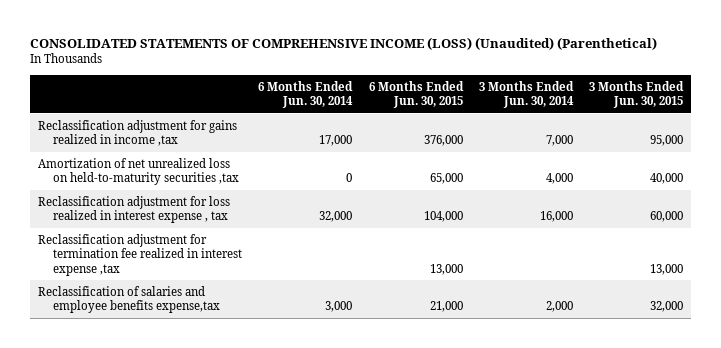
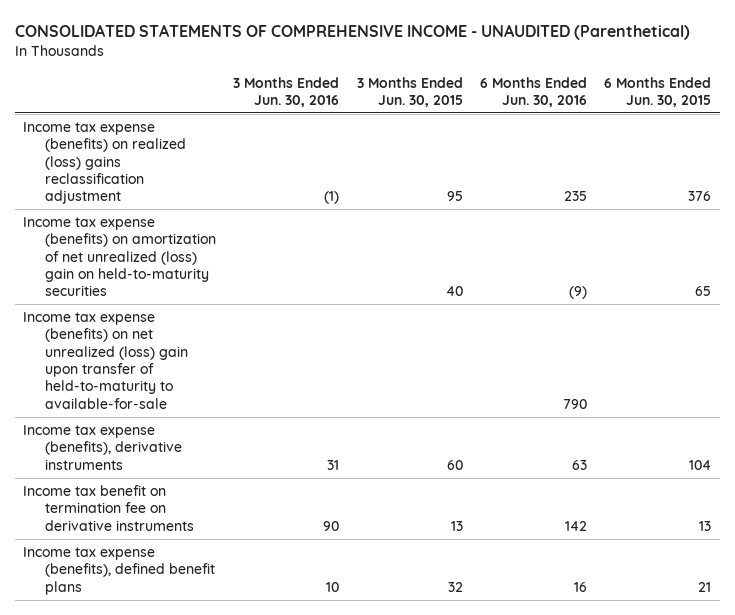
- CONSOLIDATED STATEMENTS OF COMPREHENSIVE INCOME (LOSS) (Unaudited) (Parenthetical)
+ CONSOLIDATED STATEMENTS OF COMPREHENSIVE INCOME - UNAUDITED (Parenthetical)
- | 6 Months Ended Jun. 30, 2014 | 6 Months Ended Jun. 30, 2015 | 3 Months Ended Jun. 30, 2014 | 3 Months Ended Jun. 30, 2015
+ | 3 Months Ended Jun. 30, 2016 | 3 Months Ended Jun. 30, 2015 | 6 Months Ended Jun. 30, 2016 | 6 Months Ended Jun. 30, 2015
- Reclassification adjustment for gains realized in income ,tax | 17,000 | 376,000 | 7,000 | 95,000
- Amortization of net unrealized loss on held-to-maturity securities ,tax | 0 | 65,000 | 4,000 | 40,000
- Reclassification adjustment for loss realized in interest expense , tax | 32,000 | 104,000 | 16,000 | 60,000
- Reclassification adjustment for termination fee realized in interest expense ,tax | | 13,000 | | 13,000
- Reclassification of salaries and employee benefits expense,tax | 3,000 | 21,000 | 2,000 | 32,000
+ Income tax expense (benefits) on realized (loss) gains reclassification adjustment | (1) | 95 | 235 | 376
+ Income tax expense (benefits) on amortization of net unrealized (loss) gain on held-to-maturity securities | | 40 | (9) | 65
+ Income tax expense (benefits) on net unrealized (loss) gain upon transfer of held-to-maturity to available-for-sale | | | 790 |
+ Income tax expense (benefits), derivative instruments | 31 | 60 | 63 | 104
+ Income tax benefit on termination fee on derivative instruments | 90 | 13 | 142 | 13
+ Income tax expense (benefits), defined benefit plans | 10 | 32 | 16 | 21

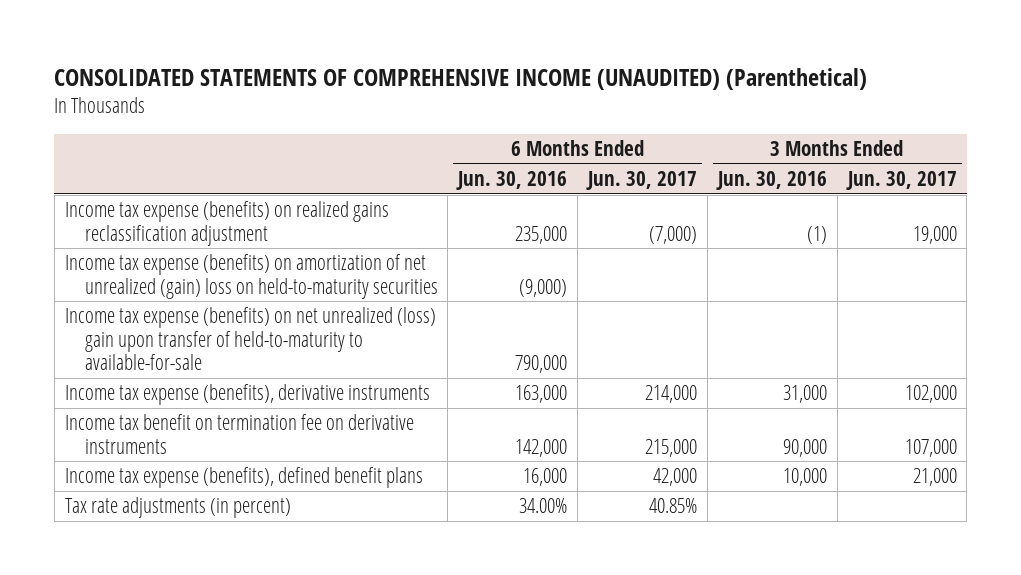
- CONSOLIDATED STATEMENTS OF COMPREHENSIVE INCOME - UNAUDITED (Parenthetical)
+ CONSOLIDATED STATEMENTS OF COMPREHENSIVE INCOME (UNAUDITED) (Parenthetical)
- | 3 Months Ended Jun. 30, 2016 | 3 Months Ended Jun. 30, 2015 | 6 Months Ended Jun. 30, 2016 | 6 Months Ended Jun. 30, 2015
+ | 6 Months Ended Jun. 30, 2016 | 6 Months Ended Jun. 30, 2017 | 3 Months Ended Jun. 30, 2016 | 3 Months Ended Jun. 30, 2017
- Income tax expense (benefits) on realized (loss) gains reclassification adjustment | (1) | 95 | 235 | 376
- Income tax expense (benefits) on amortization of net unrealized (loss) gain on held-to-maturity securities | | 40 | (9) | 65
- Income tax expense (benefits) on net unrealized (loss) gain upon transfer of held-to-maturity to available-for-sale | | | 790 |
- Income tax expense (benefits), derivative instruments | 31 | 60 | 63 | 104
- Income tax benefit on termination fee on derivative instruments | 90 | 13 | 142 | 13
- Income tax expense (benefits), defined benefit plans | 10 | 32 | 16 | 21
+ Income tax expense (benefits) on realized gains reclassification adjustment | 235,000 | (7,000) | (1) | 19,000
+ Income tax expense (benefits) on amortization of net unrealized (gain) loss on held-to-maturity securities | (9,000) | | |
+ Income tax expense (benefits) on net unrealized (loss) gain upon transfer of held-to-maturity to available-for-sale | 790,000 | | |
+ Income tax expense (benefits), derivative instruments | 163,000 | 214,000 | 31,000 | 102,000
+ Income tax benefit on termination fee on derivative instruments | 142,000 | 215,000 | 90,000 | 107,000
+ Income tax expense (benefits), defined benefit plans | 16,000 | 42,000 | 10,000 | 21,000
+ Tax rate adjustments (in percent) | 34.00% | 40.85% | |

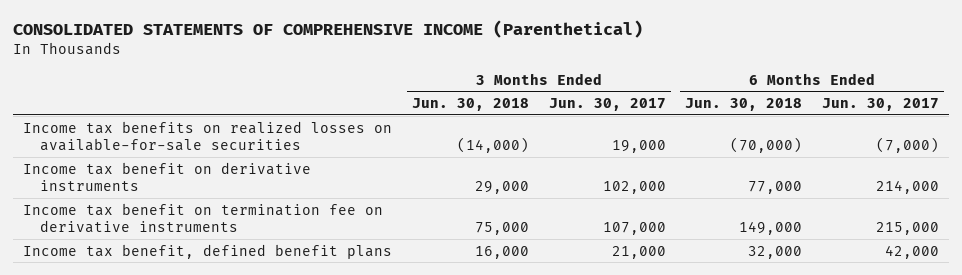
- CONSOLIDATED STATEMENTS OF COMPREHENSIVE INCOME (UNAUDITED) (Parenthetical)
+ CONSOLIDATED STATEMENTS OF COMPREHENSIVE INCOME (Parenthetical)
- | 6 Months Ended Jun. 30, 2016 | 6 Months Ended Jun. 30, 2017 | 3 Months Ended Jun. 30, 2016 | 3 Months Ended Jun. 30, 2017
+ | 3 Months Ended Jun. 30, 2018 | 3 Months Ended Jun. 30, 2017 | 6 Months Ended Jun. 30, 2018 | 6 Months Ended Jun. 30, 2017
- Income tax expense (benefits) on realized gains reclassification adjustment | 235,000 | (7,000) | (1) | 19,000
- Income tax expense (benefits) on amortization of net unrealized (gain) loss on held-to-maturity securities | (9,000) | | |
- Income tax expense (benefits) on net unrealized (loss) gain upon transfer of held-to-maturity to available-for-sale | 790,000 | | |
- Income tax expense (benefits), derivative instruments | 163,000 | 214,000 | 31,000 | 102,000
+ Income tax benefits on realized losses on available-for-sale securities | (14,000) | 19,000 | (70,000) | (7,000)
+ Income tax benefit on derivative instruments | 29,000 | 102,000 | 77,000 | 214,000
- Income tax expense (benefits), defined benefit plans | 16,000 | 42,000 | 10,000 | 21,000
- Tax rate adjustments (in percent) | 34.00% | 40.85% | |
+ Income tax benefit, defined benefit plans | 16,000 | 21,000 | 32,000 | 42,000

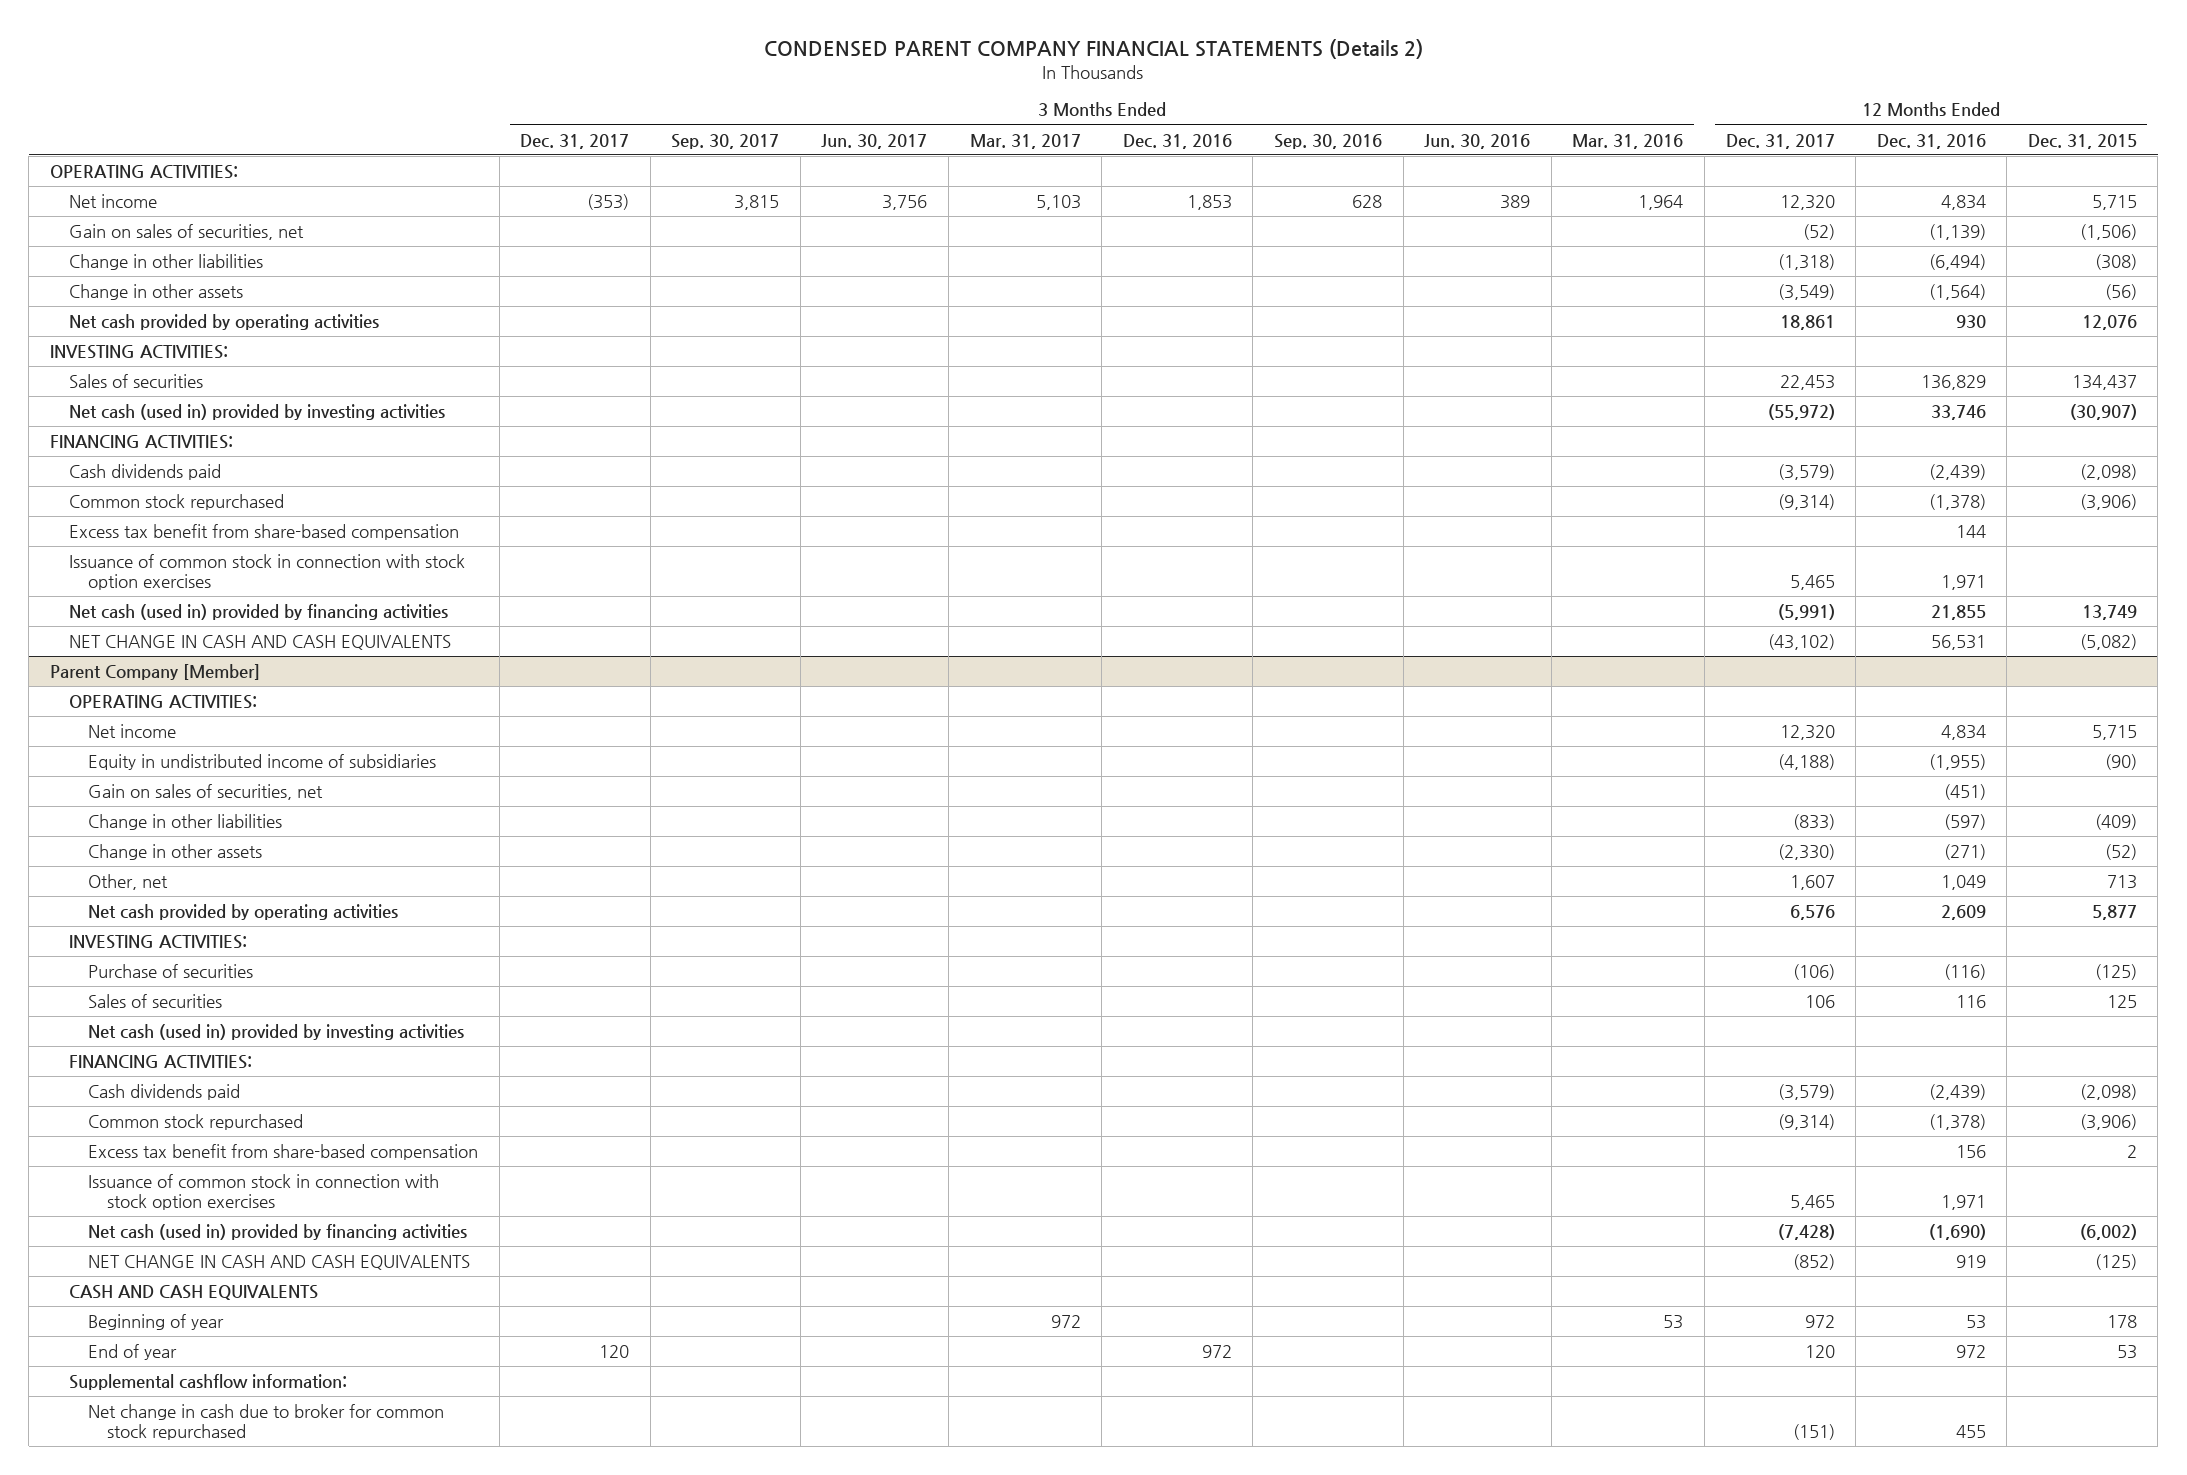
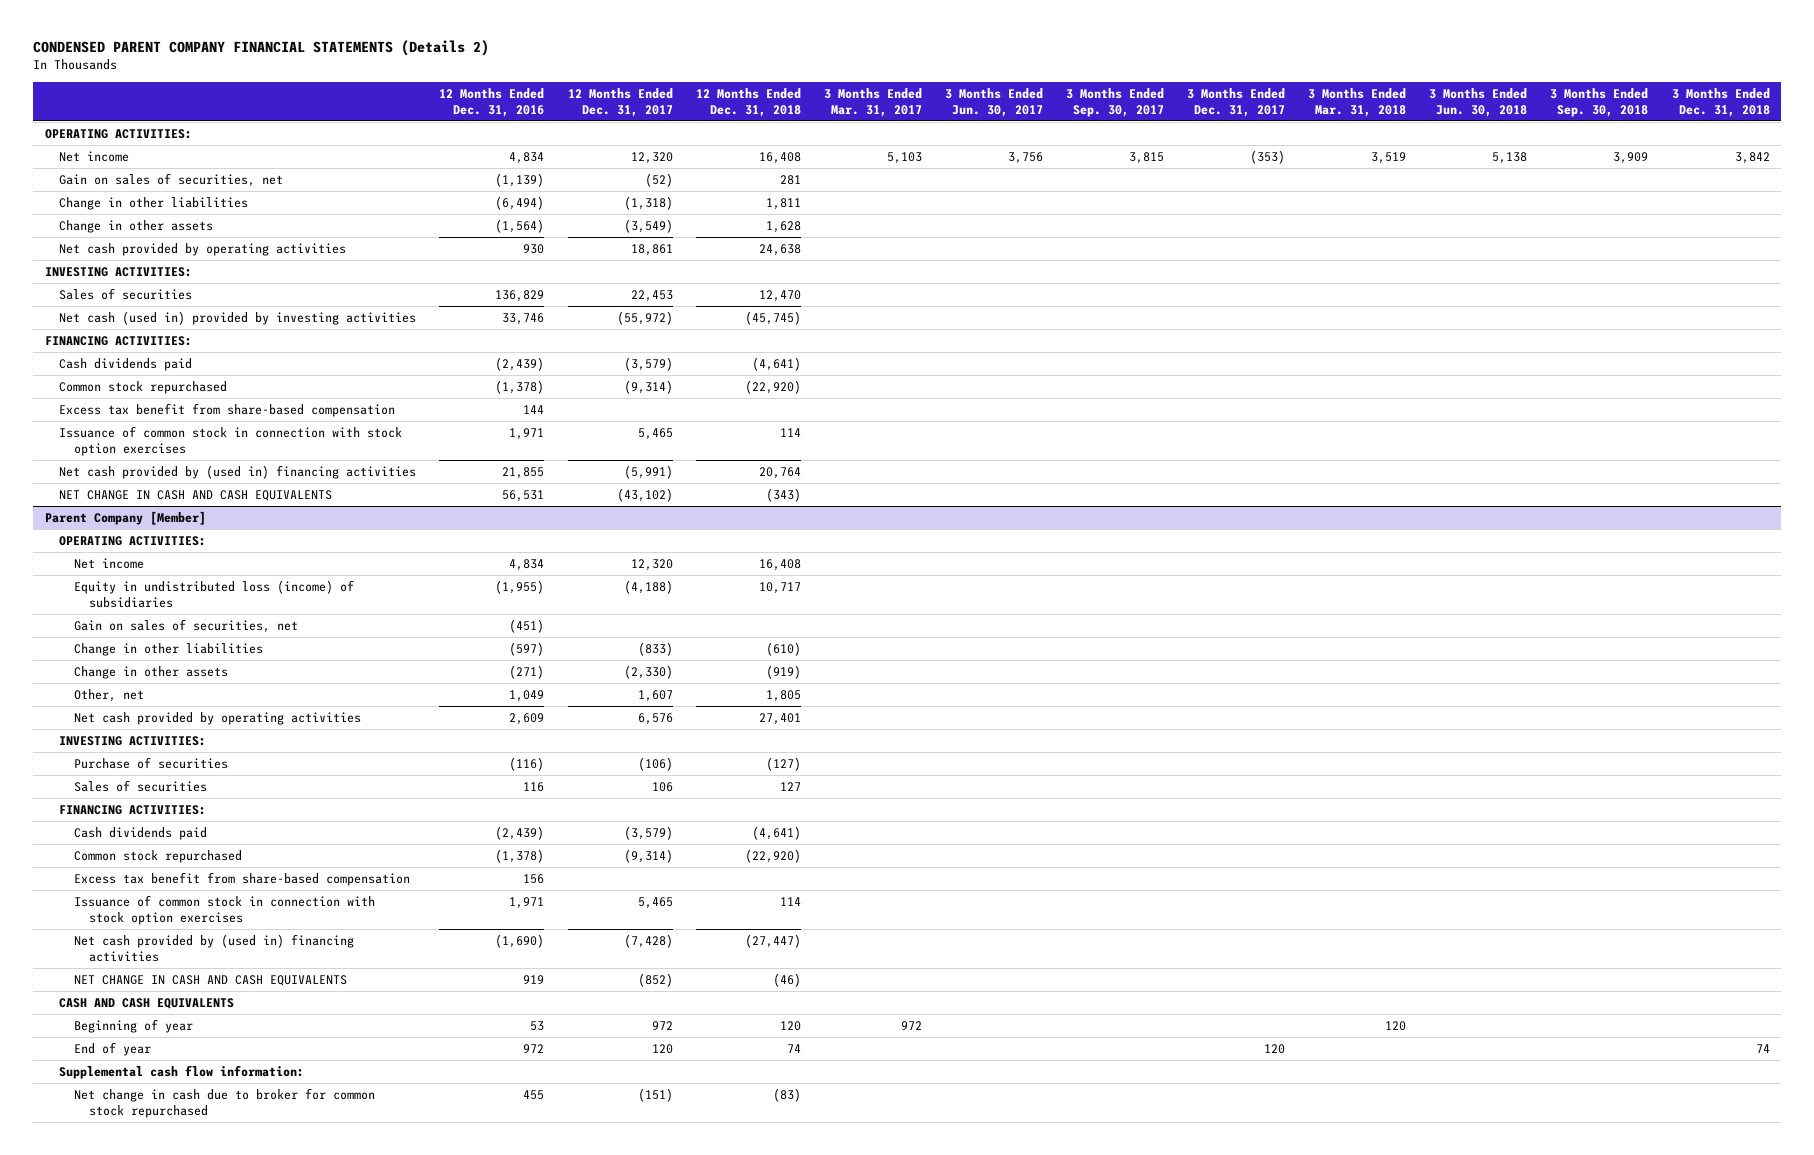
- | 3 Months Ended Dec. 31, 2017 | 3 Months Ended Sep. 30, 2017 | 3 Months Ended Jun. 30, 2017 | 3 Months Ended Mar. 31, 2017 | 3 Months Ended Dec. 31, 2016 | 3 Months Ended Sep. 30, 2016 | 3 Months Ended Jun. 30, 2016 | 3 Months Ended Mar. 31, 2016 | 12 Months Ended Dec. 31, 2017 | 12 Months Ended Dec. 31, 2016 | 12 Months Ended Dec. 31, 2015
+ | 12 Months Ended Dec. 31, 2016 | 12 Months Ended Dec. 31, 2017 | 12 Months Ended Dec. 31, 2018 | 3 Months Ended Mar. 31, 2017 | 3 Months Ended Jun. 30, 2017 | 3 Months Ended Sep. 30, 2017 | 3 Months Ended Dec. 31, 2017 | 3 Months Ended Mar. 31, 2018 | 3 Months Ended Jun. 30, 2018 | 3 Months Ended Sep. 30, 2018 | 3 Months Ended Dec. 31, 2018
- Net cash (used in) provided by financing activities | | | | | | | | | (5,991) | 21,855 | 13,749
+ Net cash provided by (used in) financing activities | 21,855 | (5,991) | 20,764 | | | | | | | |
@ Parent Company [Member]
- Equity in undistributed income of subsidiaries | | | | | | | | | (4,188) | (1,955) | (90)
+ Equity in undistributed loss (income) of subsidiaries | (1,955) | (4,188) | 10,717 | | | | | | | |
- Net cash (used in) provided by investing activities
- Net cash (used in) provided by financing activities | | | | | | | | | (7,428) | (1,690) | (6,002)
+ Net cash provided by (used in) financing activities | (1,690) | (7,428) | (27,447) | | | | | | | |
- Supplemental cashflow information:
+ Supplemental cash flow information:

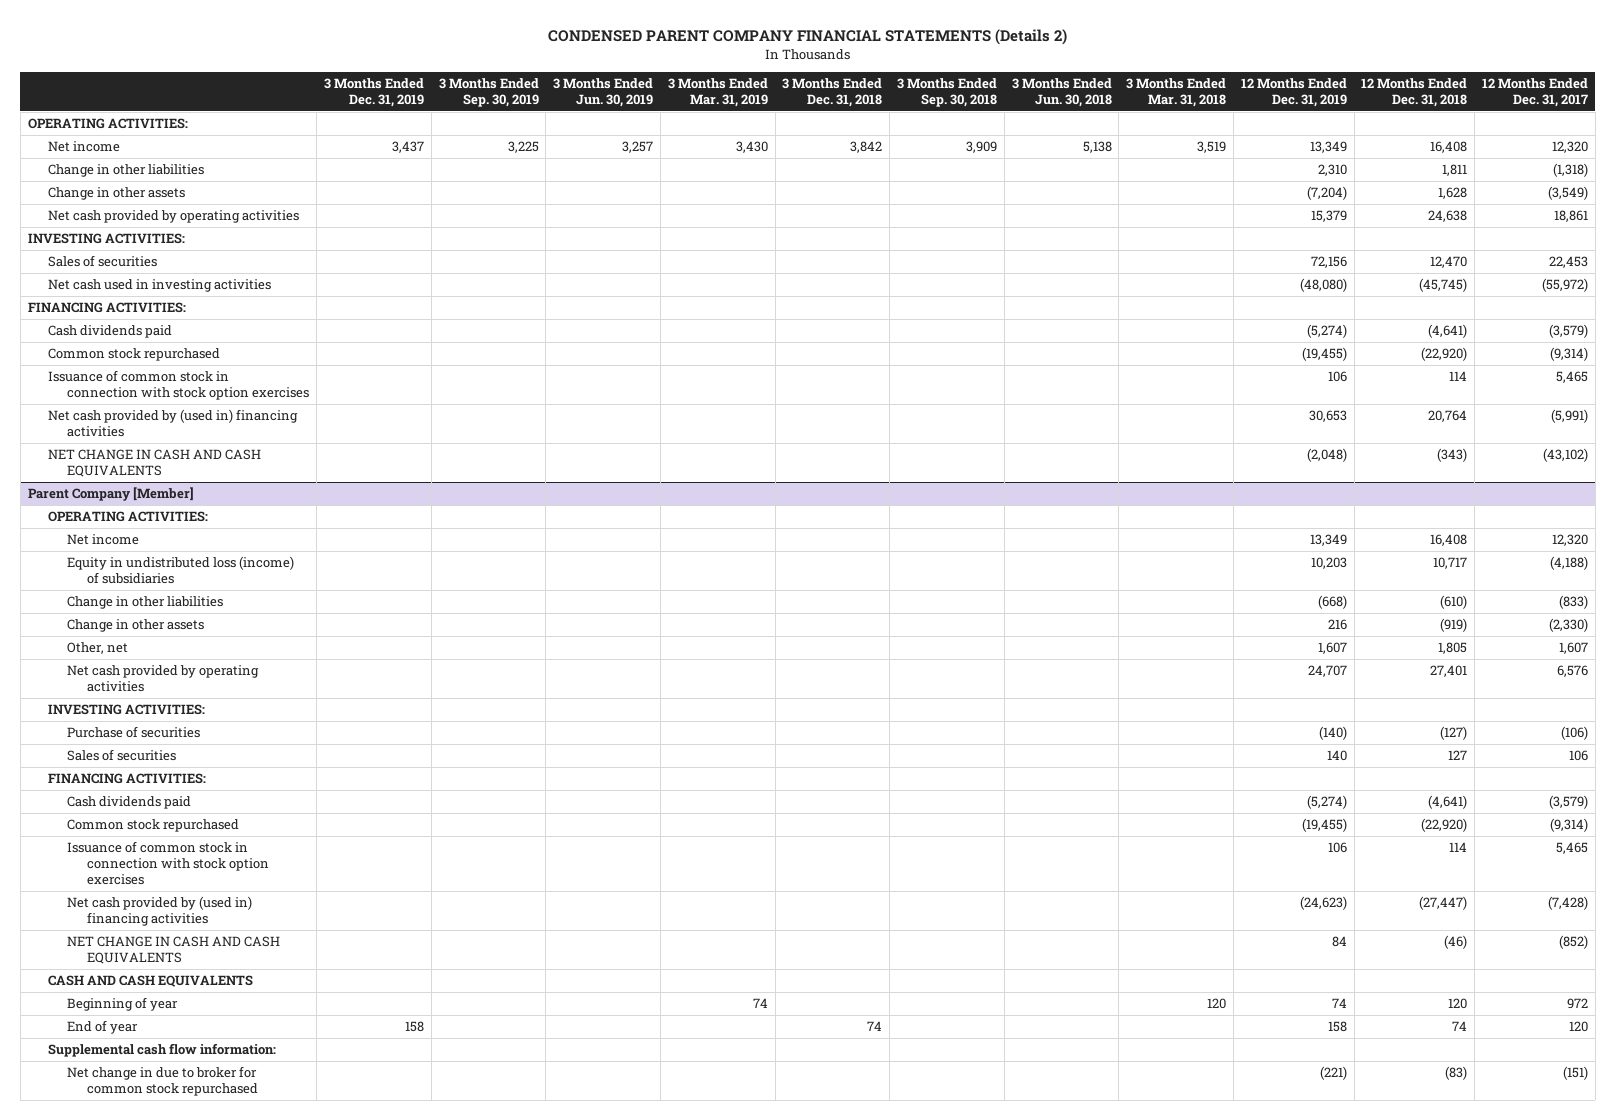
- | 12 Months Ended Dec. 31, 2016 | 12 Months Ended Dec. 31, 2017 | 12 Months Ended Dec. 31, 2018 | 3 Months Ended Mar. 31, 2017 | 3 Months Ended Jun. 30, 2017 | 3 Months Ended Sep. 30, 2017 | 3 Months Ended Dec. 31, 2017 | 3 Months Ended Mar. 31, 2018 | 3 Months Ended Jun. 30, 2018 | 3 Months Ended Sep. 30, 2018 | 3 Months Ended Dec. 31, 2018
+ | 3 Months Ended Dec. 31, 2019 | 3 Months Ended Sep. 30, 2019 | 3 Months Ended Jun. 30, 2019 | 3 Months Ended Mar. 31, 2019 | 3 Months Ended Dec. 31, 2018 | 3 Months Ended Sep. 30, 2018 | 3 Months Ended Jun. 30, 2018 | 3 Months Ended Mar. 31, 2018 | 12 Months Ended Dec. 31, 2019 | 12 Months Ended Dec. 31, 2018 | 12 Months Ended Dec. 31, 2017
- Gain on sales of securities, net | (1,139) | (52) | 281 | | | | | | | |
- Net cash (used in) provided by investing activities | 33,746 | (55,972) | (45,745) | | | | | | | |
+ Net cash used in investing activities | | | | | | | | | (48,080) | (45,745) | (55,972)
- Excess tax benefit from share-based compensation | 144 | | | | | | | | | |
@ Parent Company [Member]
- Gain on sales of securities, net | (451) | | | | | | | | | |
- Excess tax benefit from share-based compensation | 156 | | | | | | | | | |
- Net change in cash due to broker for common stock repurchased | 455 | (151) | (83) | | | | | | | |
+ Net change in due to broker for common stock repurchased | | | | | | | | | (221) | (83) | (151)

